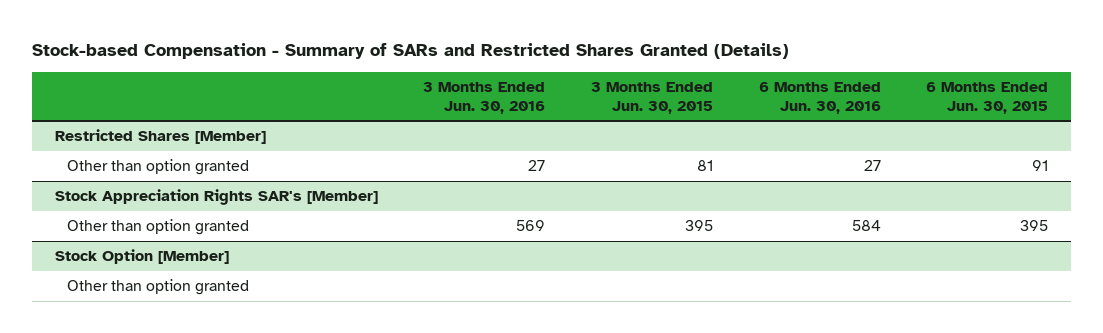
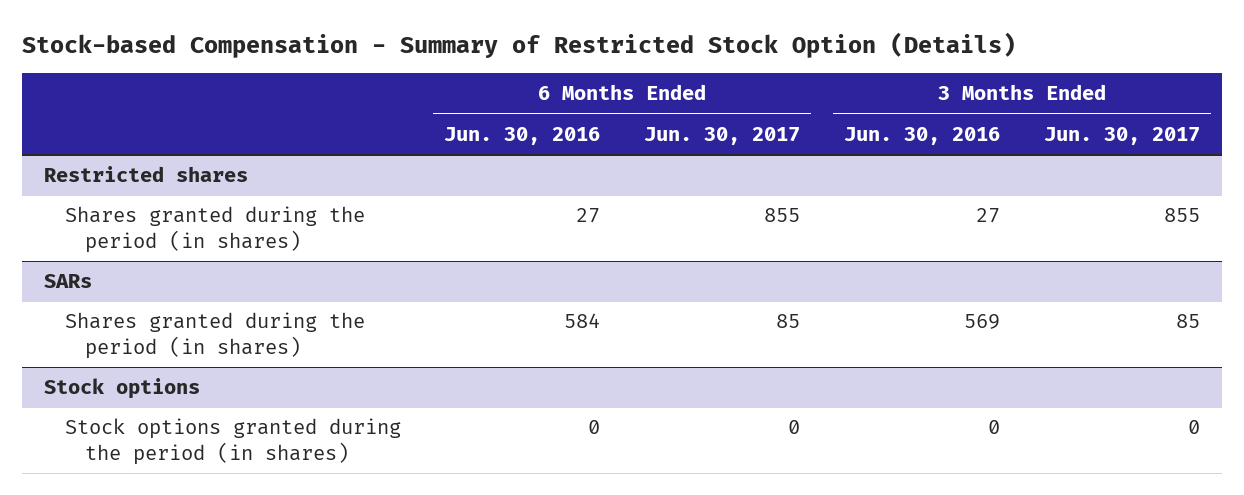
- Stock-based Compensation - Summary of SARs and Restricted Shares Granted (Details)
+ Stock-based Compensation - Summary of Restricted Stock Option (Details)
- | 3 Months Ended Jun. 30, 2016 | 3 Months Ended Jun. 30, 2015 | 6 Months Ended Jun. 30, 2016 | 6 Months Ended Jun. 30, 2015
+ | 6 Months Ended Jun. 30, 2016 | 6 Months Ended Jun. 30, 2017 | 3 Months Ended Jun. 30, 2016 | 3 Months Ended Jun. 30, 2017
- Restricted Shares [Member]
- Other than option granted | 27 | 81 | 27 | 91
- Stock Appreciation Rights SAR's [Member]
- Other than option granted | 569 | 395 | 584 | 395
- Stock Option [Member]
- Other than option granted
+ Restricted shares
+ Shares granted during the period (in shares) | 27 | 855 | 27 | 855
+ SARs
+ Shares granted during the period (in shares) | 584 | 85 | 569 | 85
+ Stock options
+ Stock options granted during the period (in shares) | 0 | 0 | 0 | 0

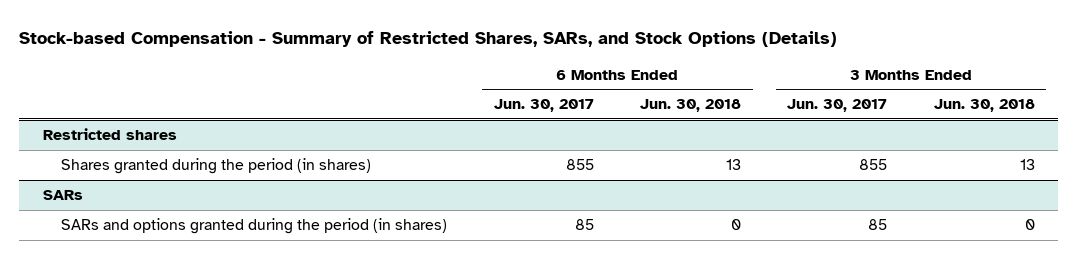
- Stock-based Compensation - Summary of Restricted Stock Option (Details)
+ Stock-based Compensation - Summary of Restricted Shares, SARs, and Stock Options (Details)
- | 6 Months Ended Jun. 30, 2016 | 6 Months Ended Jun. 30, 2017 | 3 Months Ended Jun. 30, 2016 | 3 Months Ended Jun. 30, 2017
+ | 6 Months Ended Jun. 30, 2017 | 6 Months Ended Jun. 30, 2018 | 3 Months Ended Jun. 30, 2017 | 3 Months Ended Jun. 30, 2018
@ SARs
- Shares granted during the period (in shares) | 584 | 85 | 569 | 85
- Stock options
- Stock options granted during the period (in shares) | 0 | 0 | 0 | 0
@ SARs
+ SARs and options granted during the period (in shares) | 85 | 0 | 85 | 0

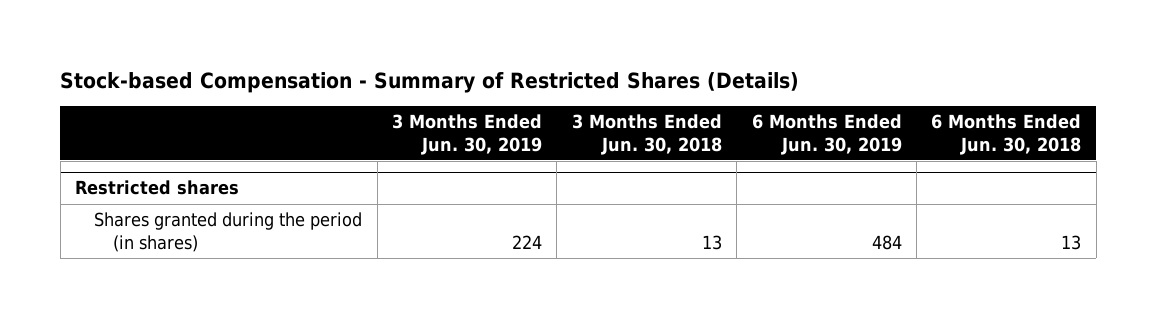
- Stock-based Compensation - Summary of Restricted Shares, SARs, and Stock Options (Details)
+ Stock-based Compensation - Summary of Restricted Shares (Details)
- | 6 Months Ended Jun. 30, 2017 | 6 Months Ended Jun. 30, 2018 | 3 Months Ended Jun. 30, 2017 | 3 Months Ended Jun. 30, 2018
+ | 3 Months Ended Jun. 30, 2019 | 3 Months Ended Jun. 30, 2018 | 6 Months Ended Jun. 30, 2019 | 6 Months Ended Jun. 30, 2018
- SARs
- SARs and options granted during the period (in shares) | 85 | 0 | 85 | 0

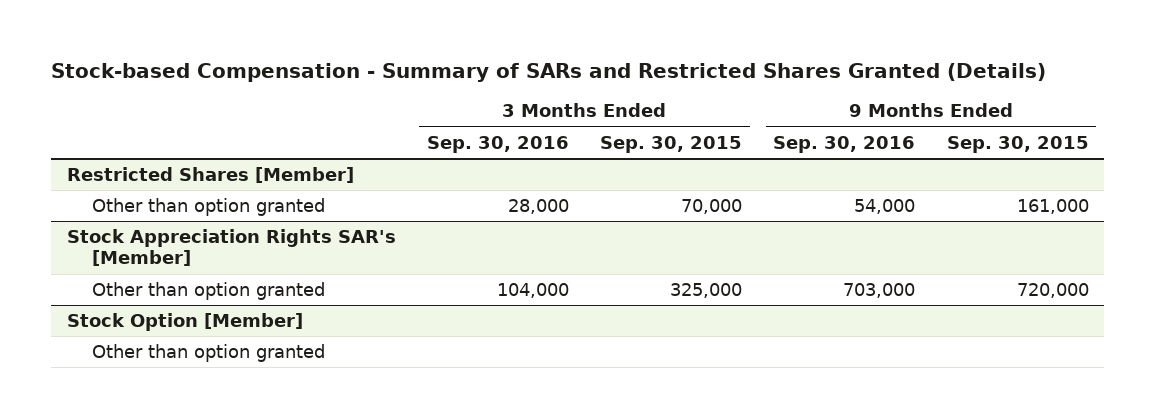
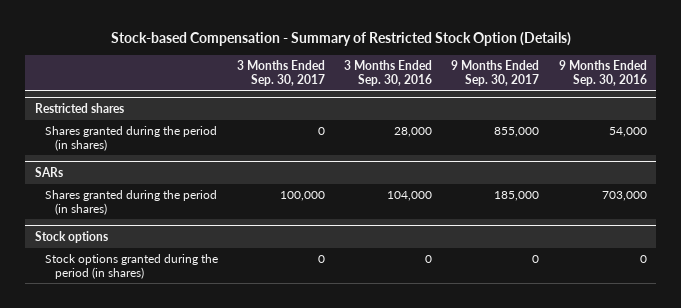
- Stock-based Compensation - Summary of SARs and Restricted Shares Granted (Details)
+ Stock-based Compensation - Summary of Restricted Stock Option (Details)
- | 3 Months Ended Sep. 30, 2016 | 3 Months Ended Sep. 30, 2015 | 9 Months Ended Sep. 30, 2016 | 9 Months Ended Sep. 30, 2015
+ | 3 Months Ended Sep. 30, 2017 | 3 Months Ended Sep. 30, 2016 | 9 Months Ended Sep. 30, 2017 | 9 Months Ended Sep. 30, 2016
- Restricted Shares [Member]
- Other than option granted | 28,000 | 70,000 | 54,000 | 161,000
- Stock Appreciation Rights SAR's [Member]
- Other than option granted | 104,000 | 325,000 | 703,000 | 720,000
- Stock Option [Member]
- Other than option granted
+ Restricted shares
+ Shares granted during the period (in shares) | 0 | 28,000 | 855,000 | 54,000
+ SARs
+ Shares granted during the period (in shares) | 100,000 | 104,000 | 185,000 | 703,000
+ Stock options
+ Stock options granted during the period (in shares) | 0 | 0 | 0 | 0

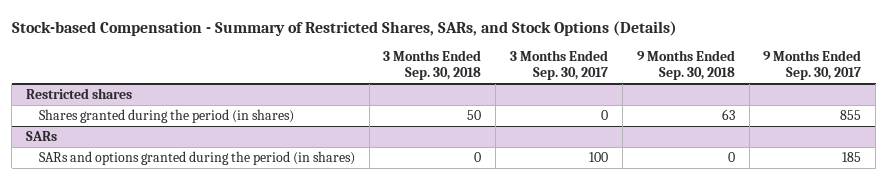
- Stock-based Compensation - Summary of Restricted Stock Option (Details)
+ Stock-based Compensation - Summary of Restricted Shares, SARs, and Stock Options (Details)
- | 3 Months Ended Sep. 30, 2017 | 3 Months Ended Sep. 30, 2016 | 9 Months Ended Sep. 30, 2017 | 9 Months Ended Sep. 30, 2016
+ | 3 Months Ended Sep. 30, 2018 | 3 Months Ended Sep. 30, 2017 | 9 Months Ended Sep. 30, 2018 | 9 Months Ended Sep. 30, 2017
@ Restricted shares
- Shares granted during the period (in shares) | 0 | 28,000 | 855,000 | 54,000
+ Shares granted during the period (in shares) | 50 | 0 | 63 | 855
@ SARs
- Shares granted during the period (in shares) | 100,000 | 104,000 | 185,000 | 703,000
- Stock options
- Stock options granted during the period (in shares) | 0 | 0 | 0 | 0
@ SARs
+ SARs and options granted during the period (in shares) | 0 | 100 | 0 | 185

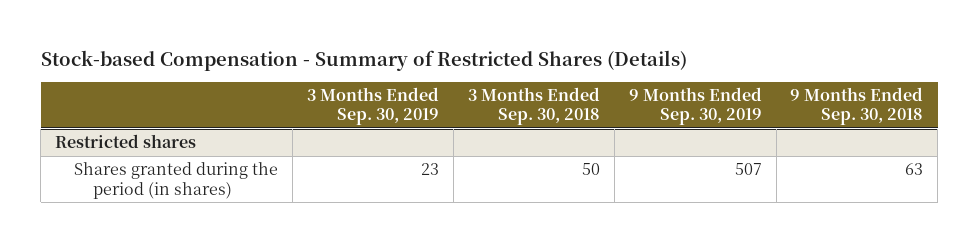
- Stock-based Compensation - Summary of Restricted Shares, SARs, and Stock Options (Details)
+ Stock-based Compensation - Summary of Restricted Shares (Details)
- | 3 Months Ended Sep. 30, 2018 | 3 Months Ended Sep. 30, 2017 | 9 Months Ended Sep. 30, 2018 | 9 Months Ended Sep. 30, 2017
+ | 3 Months Ended Sep. 30, 2019 | 3 Months Ended Sep. 30, 2018 | 9 Months Ended Sep. 30, 2019 | 9 Months Ended Sep. 30, 2018
- SARs
- SARs and options granted during the period (in shares) | 0 | 100 | 0 | 185

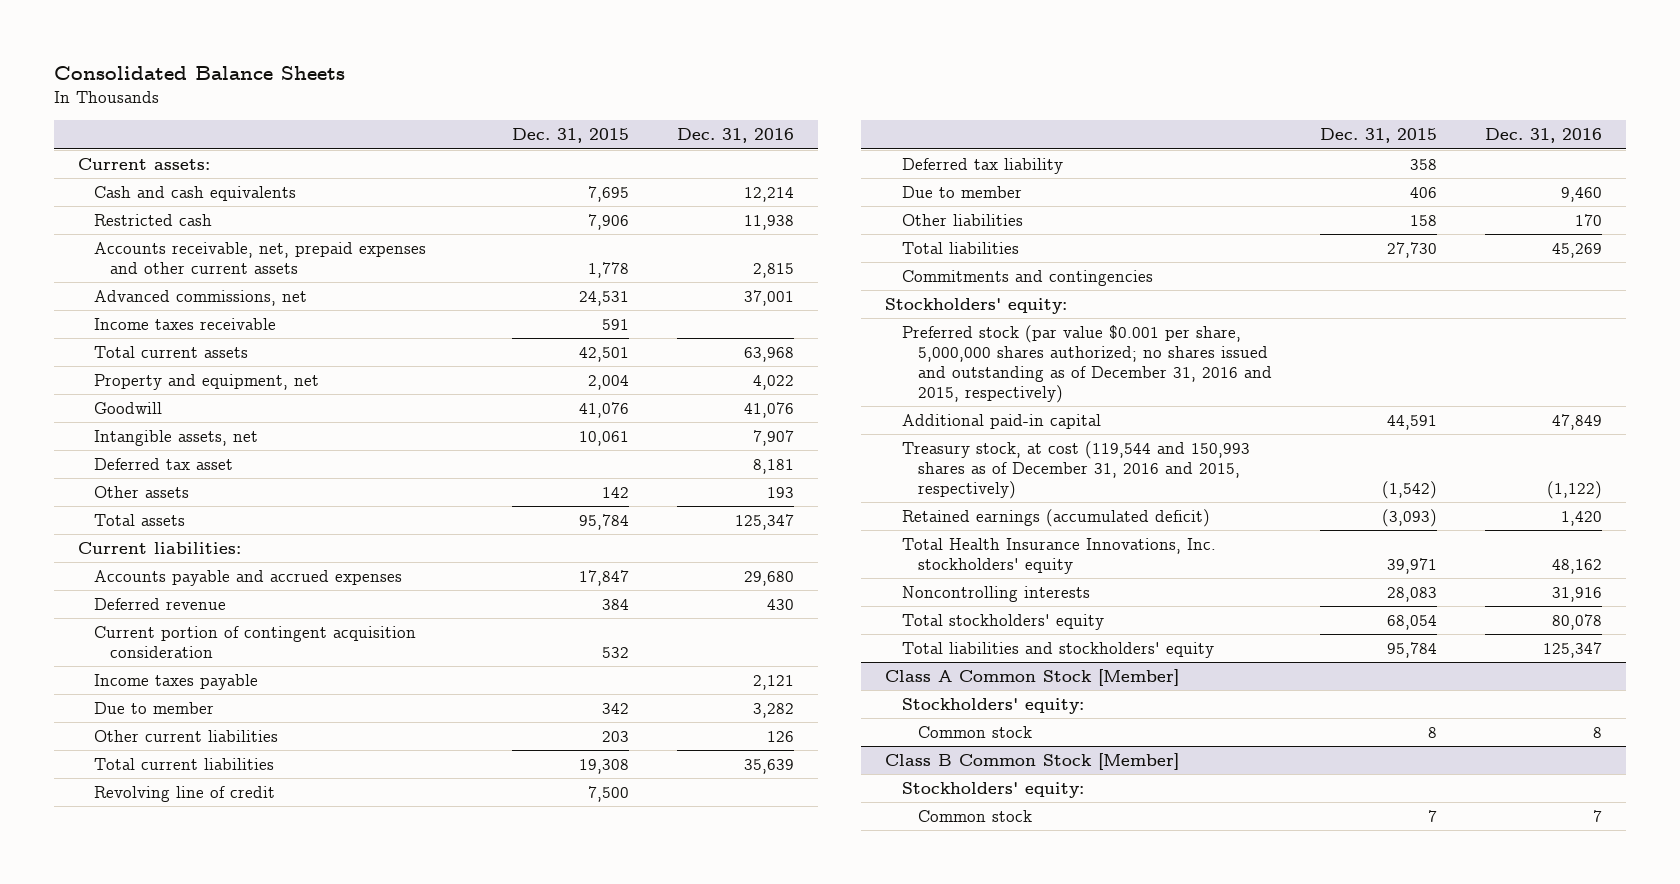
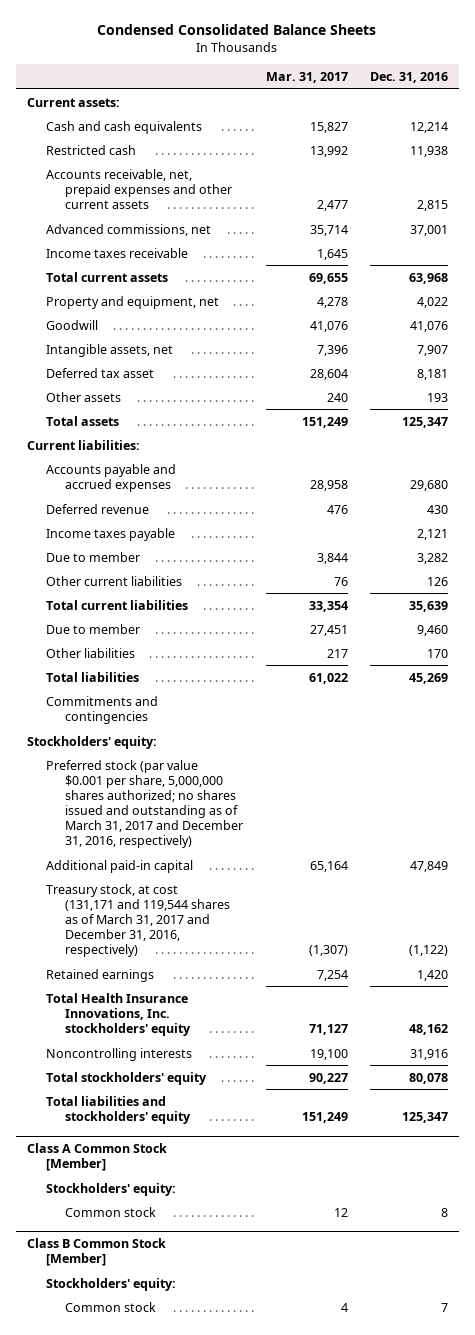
- Consolidated Balance Sheets
+ Condensed Consolidated Balance Sheets
- | Dec. 31, 2015 | Dec. 31, 2016
+ | Mar. 31, 2017 | Dec. 31, 2016
- Current portion of contingent acquisition consideration | 532 |
- Revolving line of credit | 7,500 |
- Deferred tax liability | 358 |
- Preferred stock (par value $0.001 per share, 5,000,000 shares authorized; no shares issued and outstanding as of December 31, 2016 and 2015, respectively)
+ Preferred stock (par value $0.001 per share, 5,000,000 shares authorized; no shares issued and outstanding as of March 31, 2017 and December 31, 2016, respectively)
- Treasury stock, at cost (119,544 and 150,993 shares as of December 31, 2016 and 2015, respectively) | (1,542) | (1,122)
- Retained earnings (accumulated deficit) | (3,093) | 1,420
+ Treasury stock, at cost (131,171 and 119,544 shares as of March 31, 2017 and December 31, 2016, respectively) | (1,307) | (1,122)
+ Retained earnings | 7,254 | 1,420

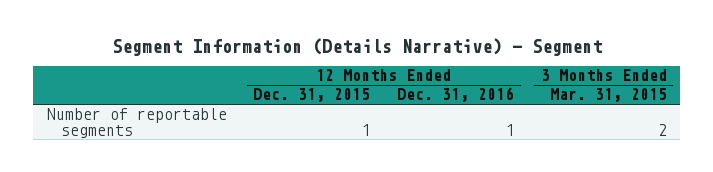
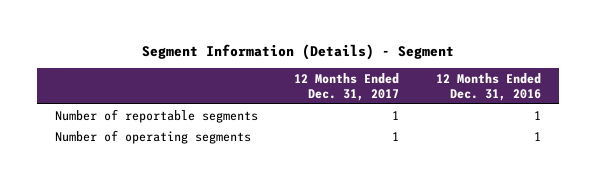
- Segment Information (Details Narrative) - Segment
+ Segment Information (Details) - Segment
- | 12 Months Ended Dec. 31, 2015 | 12 Months Ended Dec. 31, 2016 | 3 Months Ended Mar. 31, 2015
+ | 12 Months Ended Dec. 31, 2017 | 12 Months Ended Dec. 31, 2016
+ Number of operating segments | 1 | 1

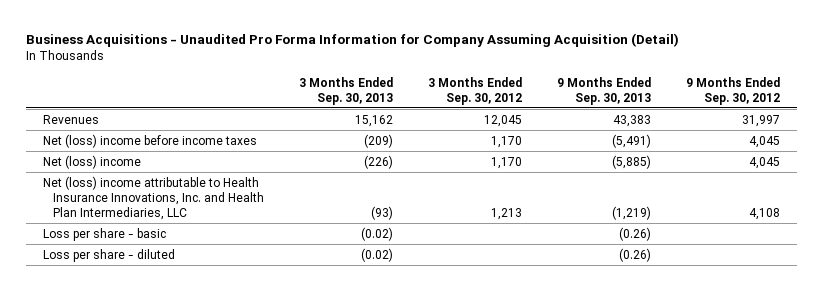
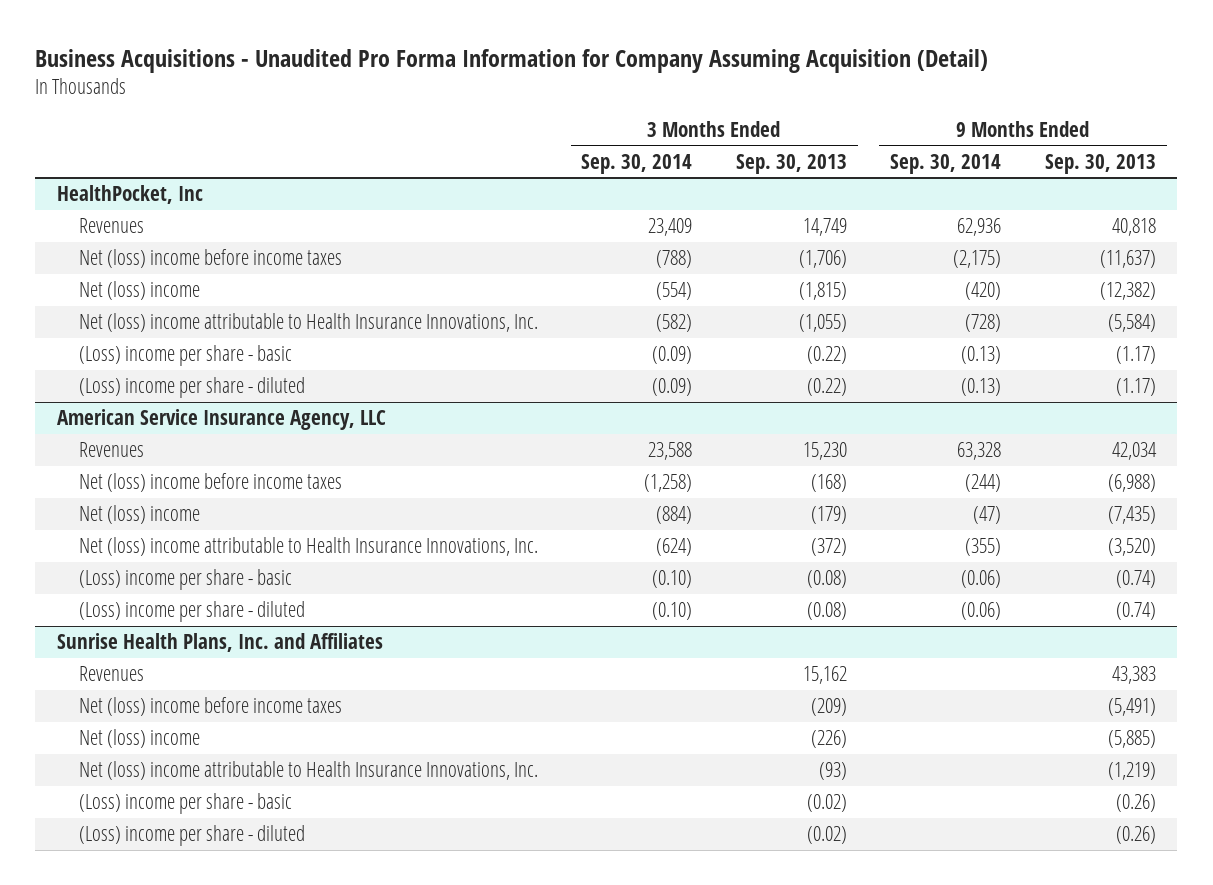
- | 3 Months Ended Sep. 30, 2013 | 3 Months Ended Sep. 30, 2012 | 9 Months Ended Sep. 30, 2013 | 9 Months Ended Sep. 30, 2012
+ | 3 Months Ended Sep. 30, 2014 | 3 Months Ended Sep. 30, 2013 | 9 Months Ended Sep. 30, 2014 | 9 Months Ended Sep. 30, 2013
+ HealthPocket, Inc
+ Revenues | 23,409 | 14,749 | 62,936 | 40,818
+ Net (loss) income before income taxes | (788) | (1,706) | (2,175) | (11,637)
+ Net (loss) income | (554) | (1,815) | (420) | (12,382)
+ Net (loss) income attributable to Health Insurance Innovations, Inc. | (582) | (1,055) | (728) | (5,584)
+ (Loss) income per share - basic | (0.09) | (0.22) | (0.13) | (1.17)
+ (Loss) income per share - diluted | (0.09) | (0.22) | (0.13) | (1.17)
+ American Service Insurance Agency, LLC
+ Revenues | 23,588 | 15,230 | 63,328 | 42,034
+ Net (loss) income before income taxes | (1,258) | (168) | (244) | (6,988)
+ Net (loss) income | (884) | (179) | (47) | (7,435)
+ Net (loss) income attributable to Health Insurance Innovations, Inc. | (624) | (372) | (355) | (3,520)
+ (Loss) income per share - basic | (0.10) | (0.08) | (0.06) | (0.74)
+ (Loss) income per share - diluted | (0.10) | (0.08) | (0.06) | (0.74)
+ Sunrise Health Plans, Inc. and Affiliates
- Net (loss) income attributable to Health Insurance Innovations, Inc. and Health Plan Intermediaries, LLC | (93) | 1,213 | (1,219) | 4,108
- Loss per share - basic | (0.02) | | (0.26) |
- Loss per share - diluted | (0.02) | | (0.26) |
+ Net (loss) income attributable to Health Insurance Innovations, Inc. | | (93) | | (1,219)
+ (Loss) income per share - basic | | (0.02) | | (0.26)
+ (Loss) income per share - diluted | | (0.02) | | (0.26)

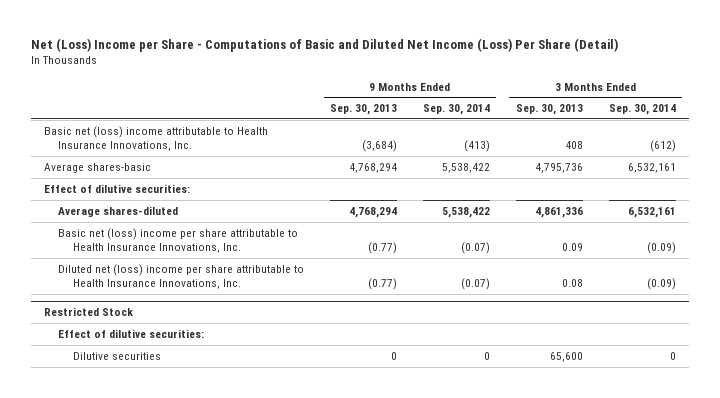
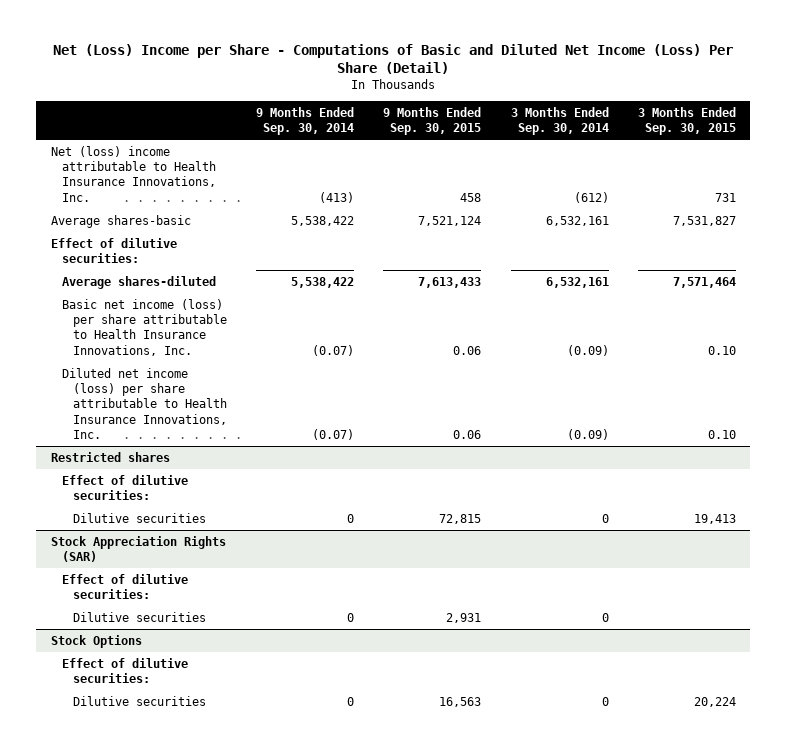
- | 9 Months Ended Sep. 30, 2013 | 9 Months Ended Sep. 30, 2014 | 3 Months Ended Sep. 30, 2013 | 3 Months Ended Sep. 30, 2014
+ | 9 Months Ended Sep. 30, 2014 | 9 Months Ended Sep. 30, 2015 | 3 Months Ended Sep. 30, 2014 | 3 Months Ended Sep. 30, 2015
- Basic net (loss) income attributable to Health Insurance Innovations, Inc. | (3,684) | (413) | 408 | (612)
+ Net (loss) income attributable to Health Insurance Innovations, Inc. | (413) | 458 | (612) | 731
- Basic net (loss) income per share attributable to Health Insurance Innovations, Inc. | (0.77) | (0.07) | 0.09 | (0.09)
- Diluted net (loss) income per share attributable to Health Insurance Innovations, Inc. | (0.77) | (0.07) | 0.08 | (0.09)
- Restricted Stock
+ Basic net income (loss) per share attributable to Health Insurance Innovations, Inc. | (0.07) | 0.06 | (0.09) | 0.10
+ Diluted net income (loss) per share attributable to Health Insurance Innovations, Inc. | (0.07) | 0.06 | (0.09) | 0.10
+ Restricted shares
+ Stock Appreciation Rights (SAR)
+ Effect of dilutive securities:
+ Dilutive securities | 0 | 2,931 | 0 |
+ Stock Options
+ Effect of dilutive securities:
+ Dilutive securities | 0 | 16,563 | 0 | 20,224

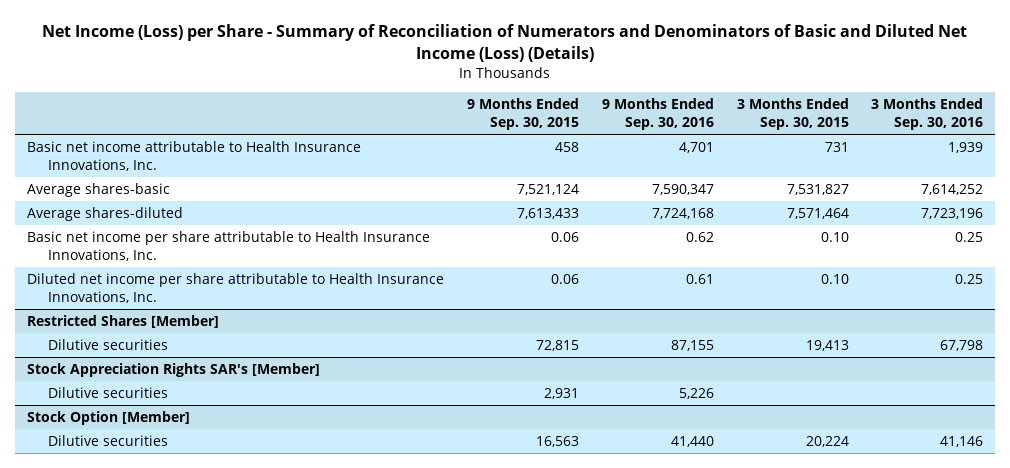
- Net (Loss) Income per Share - Computations of Basic and Diluted Net Income (Loss) Per Share (Detail)
+ Net Income (Loss) per Share - Summary of Reconciliation of Numerators and Denominators of Basic and Diluted Net Income (Loss) (Details)
- | 9 Months Ended Sep. 30, 2014 | 9 Months Ended Sep. 30, 2015 | 3 Months Ended Sep. 30, 2014 | 3 Months Ended Sep. 30, 2015
+ | 9 Months Ended Sep. 30, 2015 | 9 Months Ended Sep. 30, 2016 | 3 Months Ended Sep. 30, 2015 | 3 Months Ended Sep. 30, 2016
- Net (loss) income attributable to Health Insurance Innovations, Inc. | (413) | 458 | (612) | 731
+ Basic net income attributable to Health Insurance Innovations, Inc. | 458 | 4,701 | 731 | 1,939
- Effect of dilutive securities:
- Basic net income (loss) per share attributable to Health Insurance Innovations, Inc. | (0.07) | 0.06 | (0.09) | 0.10
- Diluted net income (loss) per share attributable to Health Insurance Innovations, Inc. | (0.07) | 0.06 | (0.09) | 0.10
- Restricted shares
- Effect of dilutive securities:
+ Basic net income per share attributable to Health Insurance Innovations, Inc. | 0.06 | 0.62 | 0.10 | 0.25
+ Diluted net income per share attributable to Health Insurance Innovations, Inc. | 0.06 | 0.61 | 0.10 | 0.25
+ Restricted Shares [Member]
- Stock Appreciation Rights (SAR)
- Effect of dilutive securities:
+ Stock Appreciation Rights SAR's [Member]
- Stock Options
- Effect of dilutive securities:
+ Stock Option [Member]

